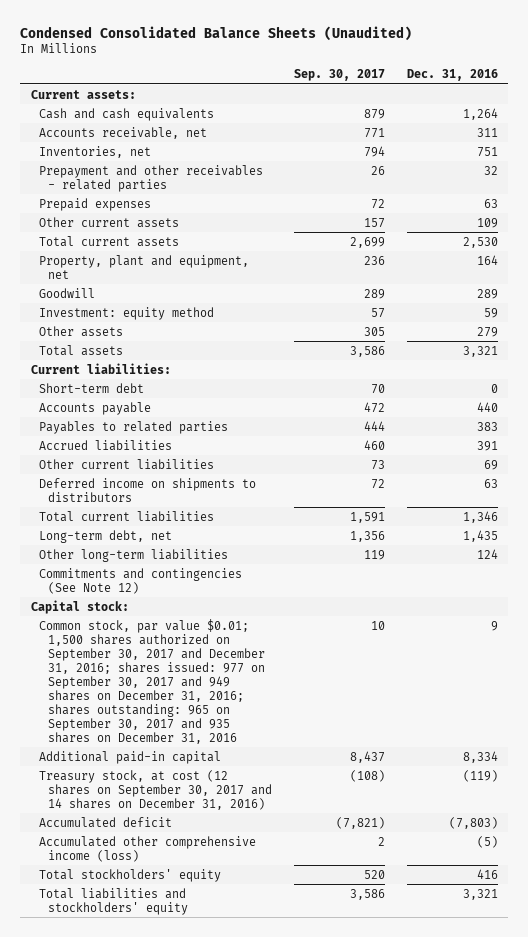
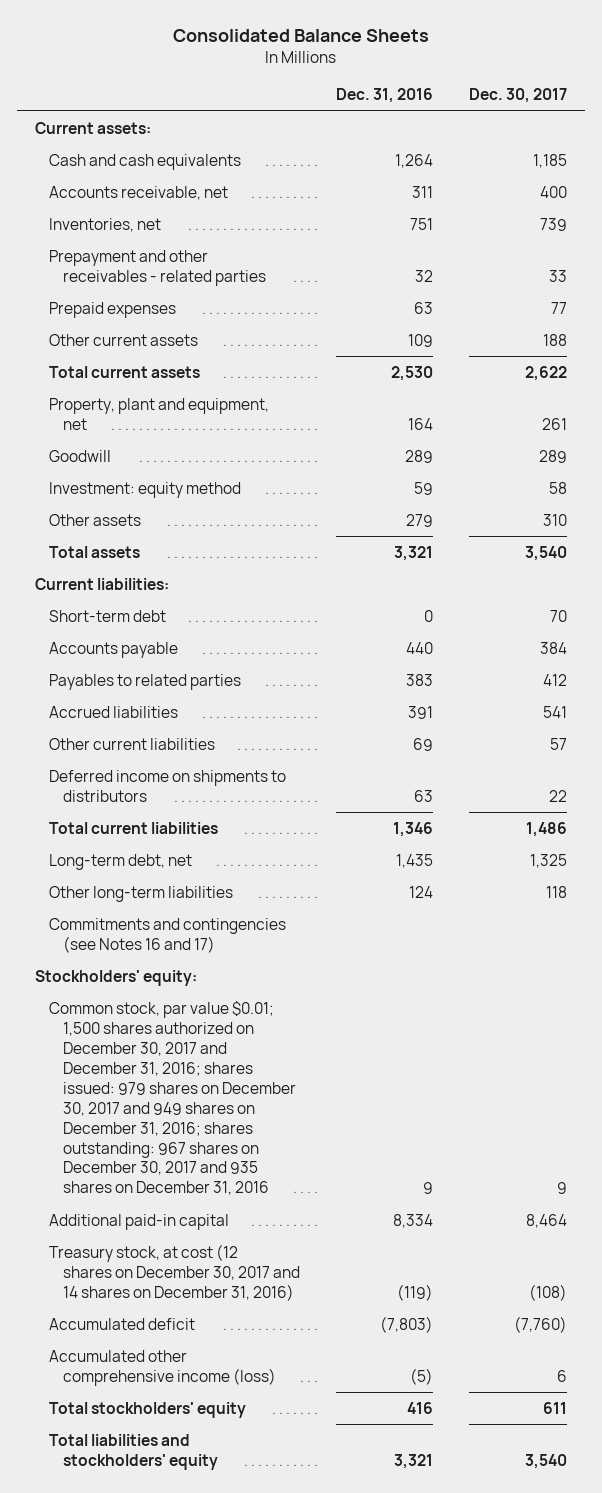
- Condensed Consolidated Balance Sheets (Unaudited)
+ Consolidated Balance Sheets
- | Sep. 30, 2017 | Dec. 31, 2016
+ | Dec. 31, 2016 | Dec. 30, 2017
- Commitments and contingencies (See Note 12)
- Capital stock:
- Common stock, par value $0.01; 1,500 shares authorized on September 30, 2017 and December 31, 2016; shares issued: 977 on September 30, 2017 and 949 shares on December 31, 2016; shares outstanding: 965 on September 30, 2017 and 935 shares on December 31, 2016 | 10 | 9
+ Commitments and contingencies (see Notes 16 and 17)
+ Stockholders' equity:
+ Common stock, par value $0.01; 1,500 shares authorized on December 30, 2017 and December 31, 2016; shares issued: 979 shares on December 30, 2017 and 949 shares on December 31, 2016; shares outstanding: 967 shares on December 30, 2017 and 935 shares on December 31, 2016 | 9 | 9
- Treasury stock, at cost (12 shares on September 30, 2017 and 14 shares on December 31, 2016) | (108) | (119)
+ Treasury stock, at cost (12 shares on December 30, 2017 and 14 shares on December 31, 2016) | (119) | (108)

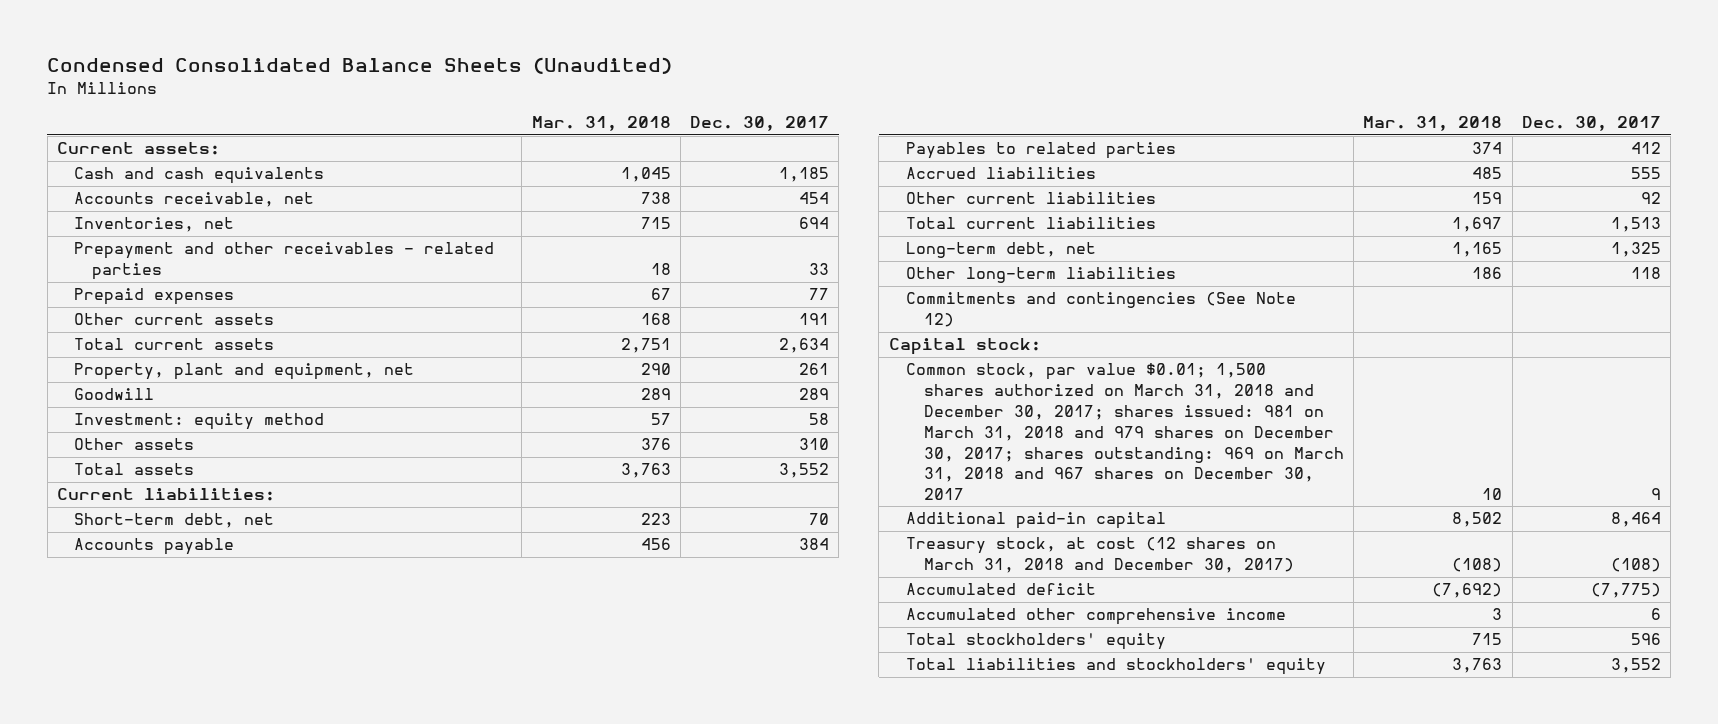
- Consolidated Balance Sheets
+ Condensed Consolidated Balance Sheets (Unaudited)
- | Dec. 31, 2016 | Dec. 30, 2017
+ | Mar. 31, 2018 | Dec. 30, 2017
- Accounts receivable, net | 311 | 400
- Inventories, net | 751 | 739
+ Accounts receivable, net | 738 | 454
+ Inventories, net | 715 | 694
- Other current assets | 109 | 188
- Total current assets | 2,530 | 2,622
+ Other current assets | 168 | 191
+ Total current assets | 2,751 | 2,634
- Total assets | 3,321 | 3,540
+ Total assets | 3,763 | 3,552
- Short-term debt | 0 | 70
+ Short-term debt, net | 223 | 70
- Accrued liabilities | 391 | 541
- Other current liabilities | 69 | 57
- Deferred income on shipments to distributors | 63 | 22
- Total current liabilities | 1,346 | 1,486
+ Accrued liabilities | 485 | 555
+ Other current liabilities | 159 | 92
+ Total current liabilities | 1,697 | 1,513
- Commitments and contingencies (see Notes 16 and 17)
- Stockholders' equity:
- Common stock, par value $0.01; 1,500 shares authorized on December 30, 2017 and December 31, 2016; shares issued: 979 shares on December 30, 2017 and 949 shares on December 31, 2016; shares outstanding: 967 shares on December 30, 2017 and 935 shares on December 31, 2016 | 9 | 9
+ Commitments and contingencies (See Note 12)
+ Capital stock:
+ Common stock, par value $0.01; 1,500 shares authorized on March 31, 2018 and December 30, 2017; shares issued: 981 on March 31, 2018 and 979 shares on December 30, 2017; shares outstanding: 969 on March 31, 2018 and 967 shares on December 30, 2017 | 10 | 9
- Treasury stock, at cost (12 shares on December 30, 2017 and 14 shares on December 31, 2016) | (119) | (108)
- Accumulated deficit | (7,803) | (7,760)
- Accumulated other comprehensive income (loss) | (5) | 6
- Total stockholders' equity | 416 | 611
- Total liabilities and stockholders' equity | 3,321 | 3,540
+ Treasury stock, at cost (12 shares on March 31, 2018 and December 30, 2017) | (108) | (108)
+ Accumulated deficit | (7,692) | (7,775)
+ Accumulated other comprehensive income | 3 | 6
+ Total stockholders' equity | 715 | 596
+ Total liabilities and stockholders' equity | 3,763 | 3,552

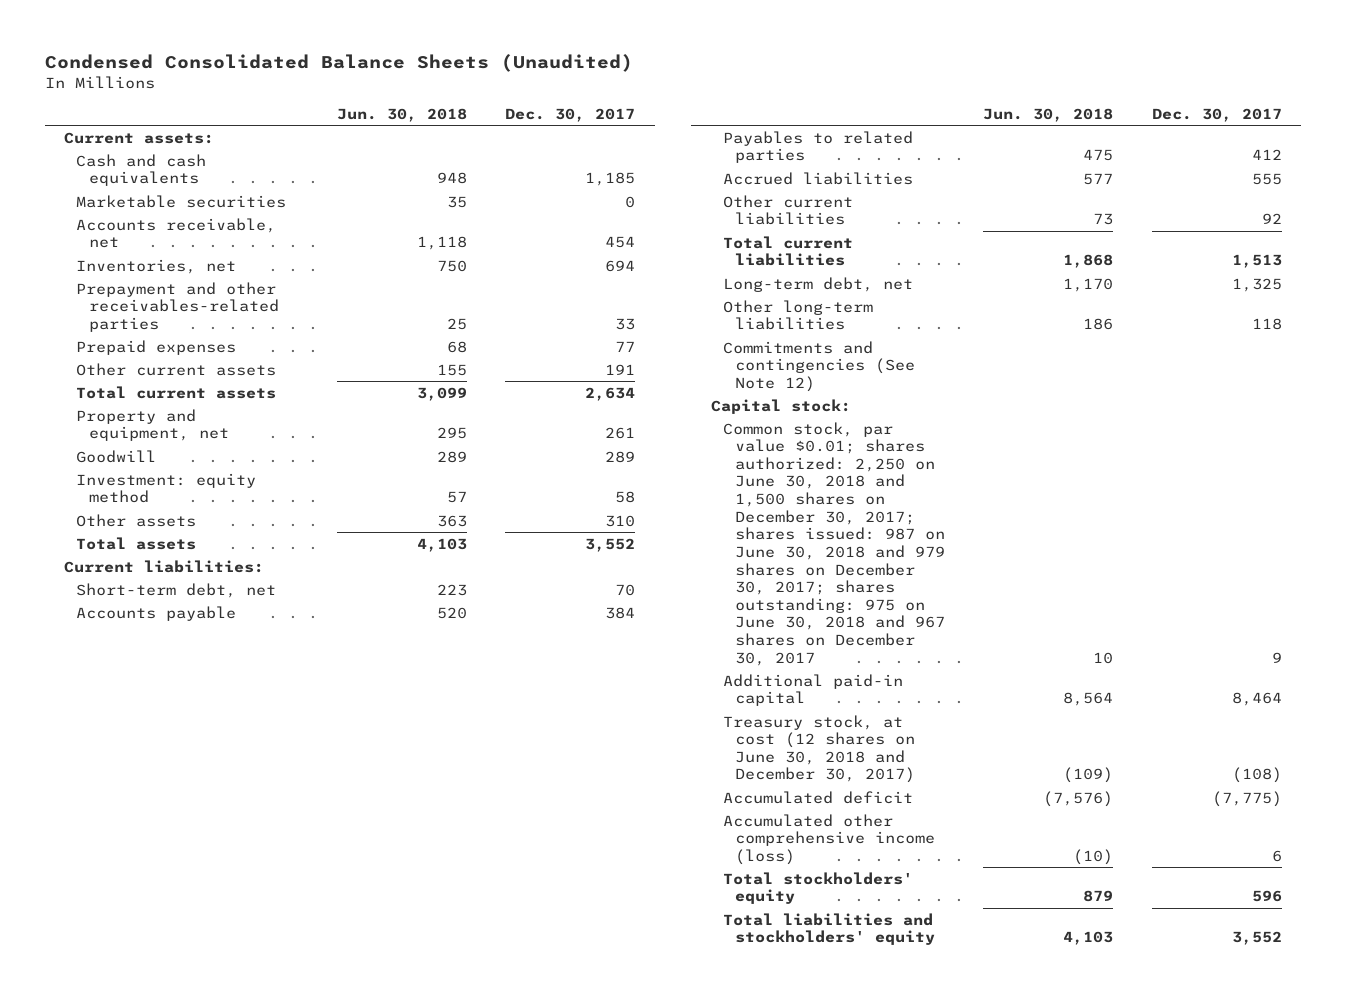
- | Mar. 31, 2018 | Dec. 30, 2017
+ | Jun. 30, 2018 | Dec. 30, 2017
+ Marketable securities | 35 | 0
- Prepayment and other receivables - related parties | 18 | 33
+ Prepayment and other receivables-related parties | 25 | 33
- Property, plant and equipment, net | 290 | 261
+ Property and equipment, net | 295 | 261
- Common stock, par value $0.01; 1,500 shares authorized on March 31, 2018 and December 30, 2017; shares issued: 981 on March 31, 2018 and 979 shares on December 30, 2017; shares outstanding: 969 on March 31, 2018 and 967 shares on December 30, 2017 | 10 | 9
+ Common stock, par value $0.01; shares authorized: 2,250 on June 30, 2018 and 1,500 shares on December 30, 2017; shares issued: 987 on June 30, 2018 and 979 shares on December 30, 2017; shares outstanding: 975 on June 30, 2018 and 967 shares on December 30, 2017 | 10 | 9
- Treasury stock, at cost (12 shares on March 31, 2018 and December 30, 2017) | (108) | (108)
+ Treasury stock, at cost (12 shares on June 30, 2018 and December 30, 2017) | (109) | (108)
- Accumulated other comprehensive income | 3 | 6
+ Accumulated other comprehensive income (loss) | (10) | 6

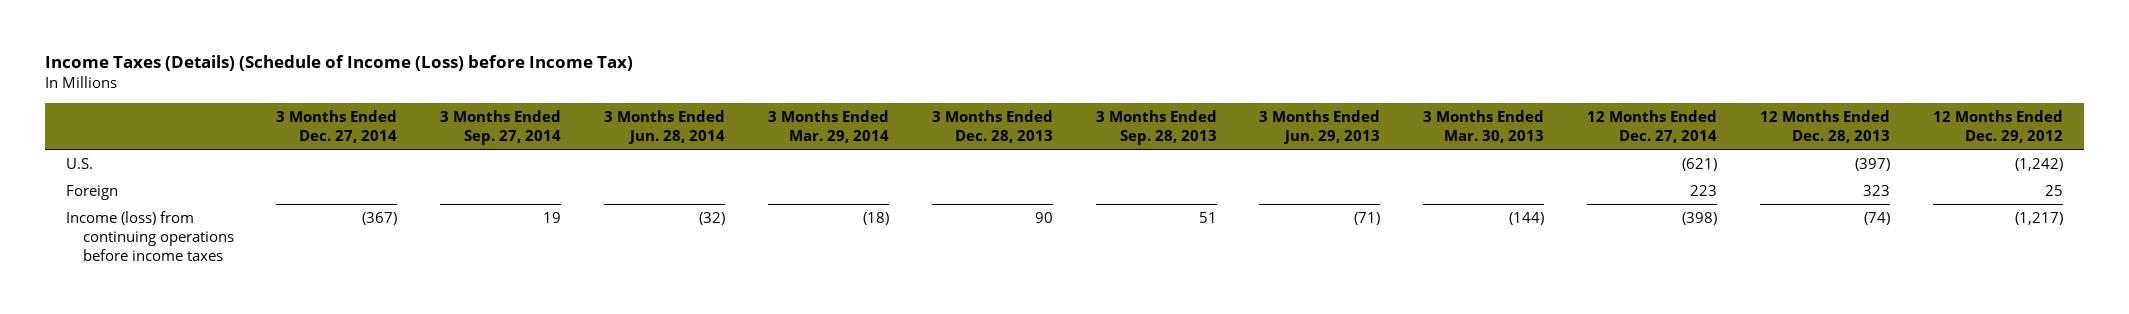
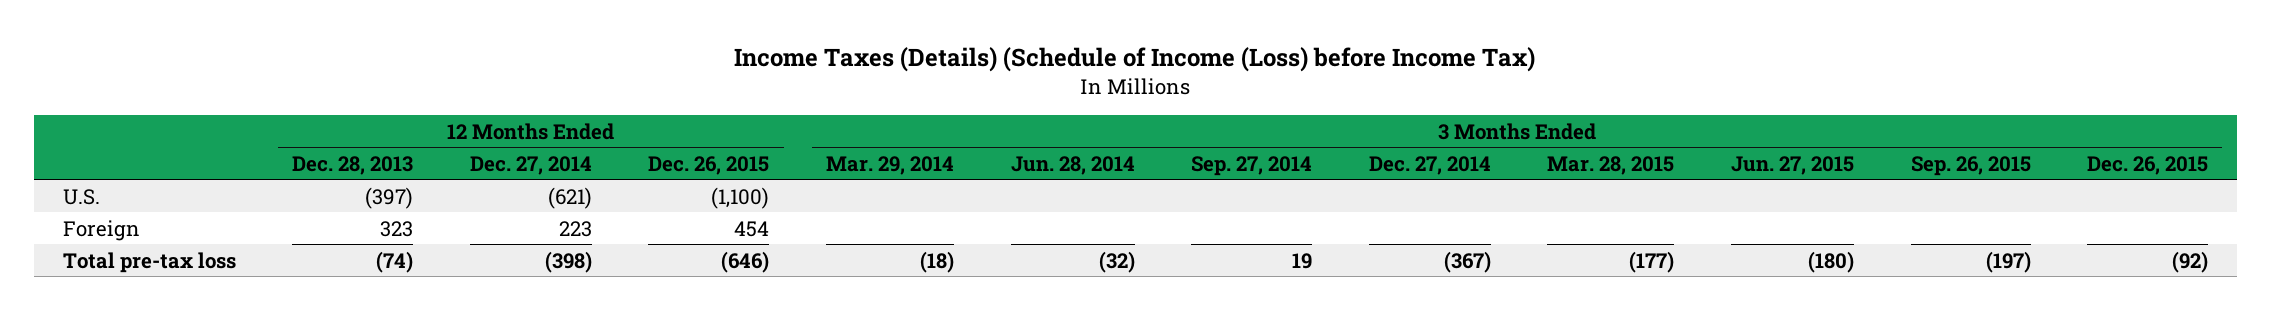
- | 3 Months Ended Dec. 27, 2014 | 3 Months Ended Sep. 27, 2014 | 3 Months Ended Jun. 28, 2014 | 3 Months Ended Mar. 29, 2014 | 3 Months Ended Dec. 28, 2013 | 3 Months Ended Sep. 28, 2013 | 3 Months Ended Jun. 29, 2013 | 3 Months Ended Mar. 30, 2013 | 12 Months Ended Dec. 27, 2014 | 12 Months Ended Dec. 28, 2013 | 12 Months Ended Dec. 29, 2012
+ | 12 Months Ended Dec. 28, 2013 | 12 Months Ended Dec. 27, 2014 | 12 Months Ended Dec. 26, 2015 | 3 Months Ended Mar. 29, 2014 | 3 Months Ended Jun. 28, 2014 | 3 Months Ended Sep. 27, 2014 | 3 Months Ended Dec. 27, 2014 | 3 Months Ended Mar. 28, 2015 | 3 Months Ended Jun. 27, 2015 | 3 Months Ended Sep. 26, 2015 | 3 Months Ended Dec. 26, 2015
- Income (loss) from continuing operations before income taxes | (367) | 19 | (32) | (18) | 90 | 51 | (71) | (144) | (398) | (74) | (1,217)
+ Total pre-tax loss | (74) | (398) | (646) | (18) | (32) | 19 | (367) | (177) | (180) | (197) | (92)

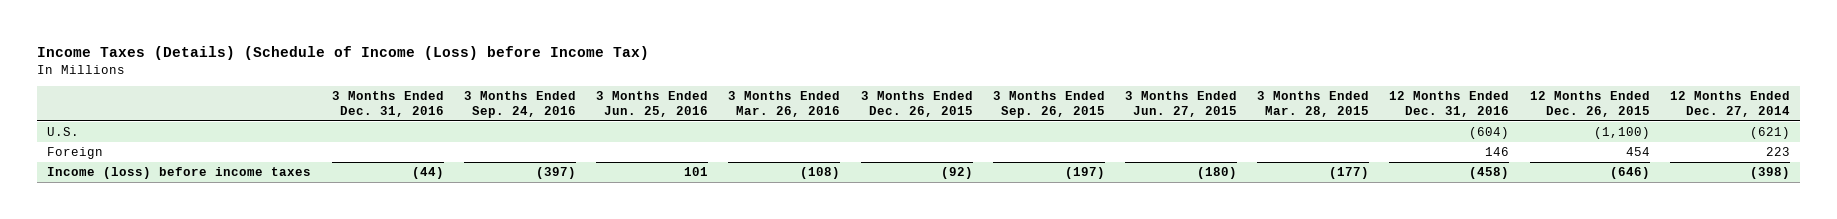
- | 12 Months Ended Dec. 28, 2013 | 12 Months Ended Dec. 27, 2014 | 12 Months Ended Dec. 26, 2015 | 3 Months Ended Mar. 29, 2014 | 3 Months Ended Jun. 28, 2014 | 3 Months Ended Sep. 27, 2014 | 3 Months Ended Dec. 27, 2014 | 3 Months Ended Mar. 28, 2015 | 3 Months Ended Jun. 27, 2015 | 3 Months Ended Sep. 26, 2015 | 3 Months Ended Dec. 26, 2015
+ | 3 Months Ended Dec. 31, 2016 | 3 Months Ended Sep. 24, 2016 | 3 Months Ended Jun. 25, 2016 | 3 Months Ended Mar. 26, 2016 | 3 Months Ended Dec. 26, 2015 | 3 Months Ended Sep. 26, 2015 | 3 Months Ended Jun. 27, 2015 | 3 Months Ended Mar. 28, 2015 | 12 Months Ended Dec. 31, 2016 | 12 Months Ended Dec. 26, 2015 | 12 Months Ended Dec. 27, 2014
- Total pre-tax loss | (74) | (398) | (646) | (18) | (32) | 19 | (367) | (177) | (180) | (197) | (92)
+ Income (loss) before income taxes | (44) | (397) | 101 | (108) | (92) | (197) | (180) | (177) | (458) | (646) | (398)

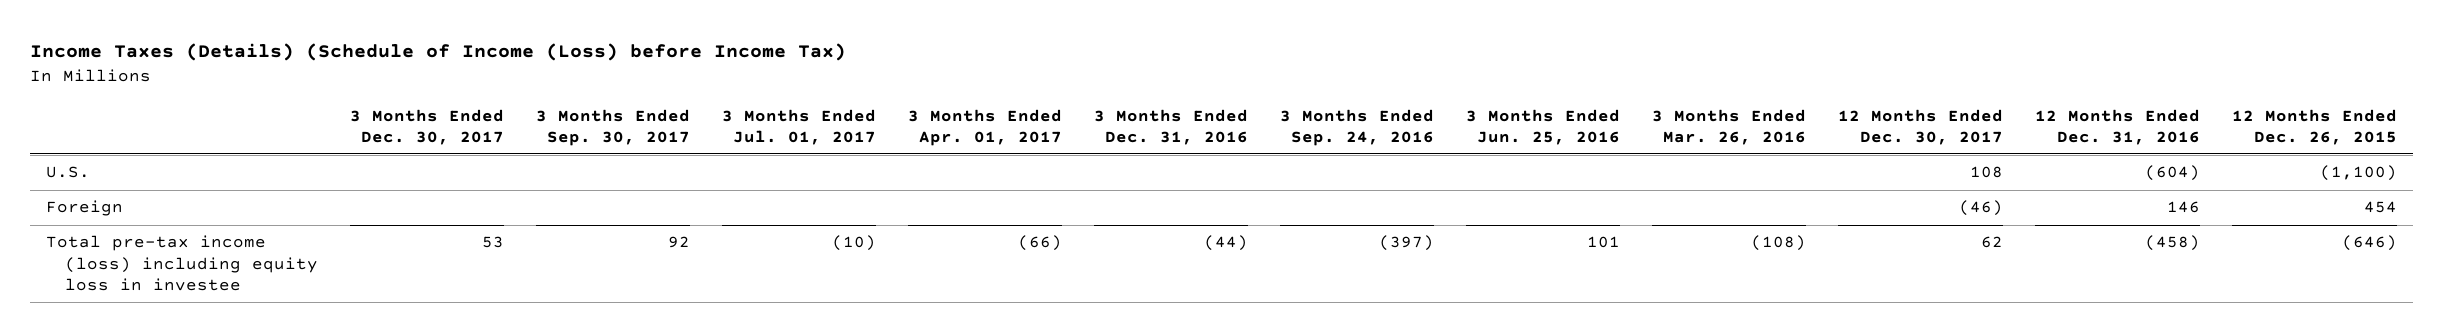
- | 3 Months Ended Dec. 31, 2016 | 3 Months Ended Sep. 24, 2016 | 3 Months Ended Jun. 25, 2016 | 3 Months Ended Mar. 26, 2016 | 3 Months Ended Dec. 26, 2015 | 3 Months Ended Sep. 26, 2015 | 3 Months Ended Jun. 27, 2015 | 3 Months Ended Mar. 28, 2015 | 12 Months Ended Dec. 31, 2016 | 12 Months Ended Dec. 26, 2015 | 12 Months Ended Dec. 27, 2014
+ | 3 Months Ended Dec. 30, 2017 | 3 Months Ended Sep. 30, 2017 | 3 Months Ended Jul. 01, 2017 | 3 Months Ended Apr. 01, 2017 | 3 Months Ended Dec. 31, 2016 | 3 Months Ended Sep. 24, 2016 | 3 Months Ended Jun. 25, 2016 | 3 Months Ended Mar. 26, 2016 | 12 Months Ended Dec. 30, 2017 | 12 Months Ended Dec. 31, 2016 | 12 Months Ended Dec. 26, 2015
- Income (loss) before income taxes | (44) | (397) | 101 | (108) | (92) | (197) | (180) | (177) | (458) | (646) | (398)
+ Total pre-tax income (loss) including equity loss in investee | 53 | 92 | (10) | (66) | (44) | (397) | 101 | (108) | 62 | (458) | (646)

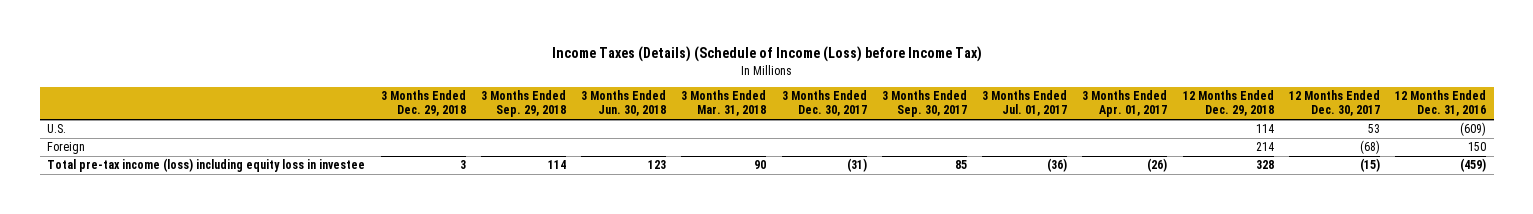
- | 3 Months Ended Dec. 30, 2017 | 3 Months Ended Sep. 30, 2017 | 3 Months Ended Jul. 01, 2017 | 3 Months Ended Apr. 01, 2017 | 3 Months Ended Dec. 31, 2016 | 3 Months Ended Sep. 24, 2016 | 3 Months Ended Jun. 25, 2016 | 3 Months Ended Mar. 26, 2016 | 12 Months Ended Dec. 30, 2017 | 12 Months Ended Dec. 31, 2016 | 12 Months Ended Dec. 26, 2015
+ | 3 Months Ended Dec. 29, 2018 | 3 Months Ended Sep. 29, 2018 | 3 Months Ended Jun. 30, 2018 | 3 Months Ended Mar. 31, 2018 | 3 Months Ended Dec. 30, 2017 | 3 Months Ended Sep. 30, 2017 | 3 Months Ended Jul. 01, 2017 | 3 Months Ended Apr. 01, 2017 | 12 Months Ended Dec. 29, 2018 | 12 Months Ended Dec. 30, 2017 | 12 Months Ended Dec. 31, 2016
- U.S. | | | | | | | | | 108 | (604) | (1,100)
- Foreign | | | | | | | | | (46) | 146 | 454
- Total pre-tax income (loss) including equity loss in investee | 53 | 92 | (10) | (66) | (44) | (397) | 101 | (108) | 62 | (458) | (646)
+ U.S. | | | | | | | | | 114 | 53 | (609)
+ Foreign | | | | | | | | | 214 | (68) | 150
+ Total pre-tax income (loss) including equity loss in investee | 3 | 114 | 123 | 90 | (31) | 85 | (36) | (26) | 328 | (15) | (459)

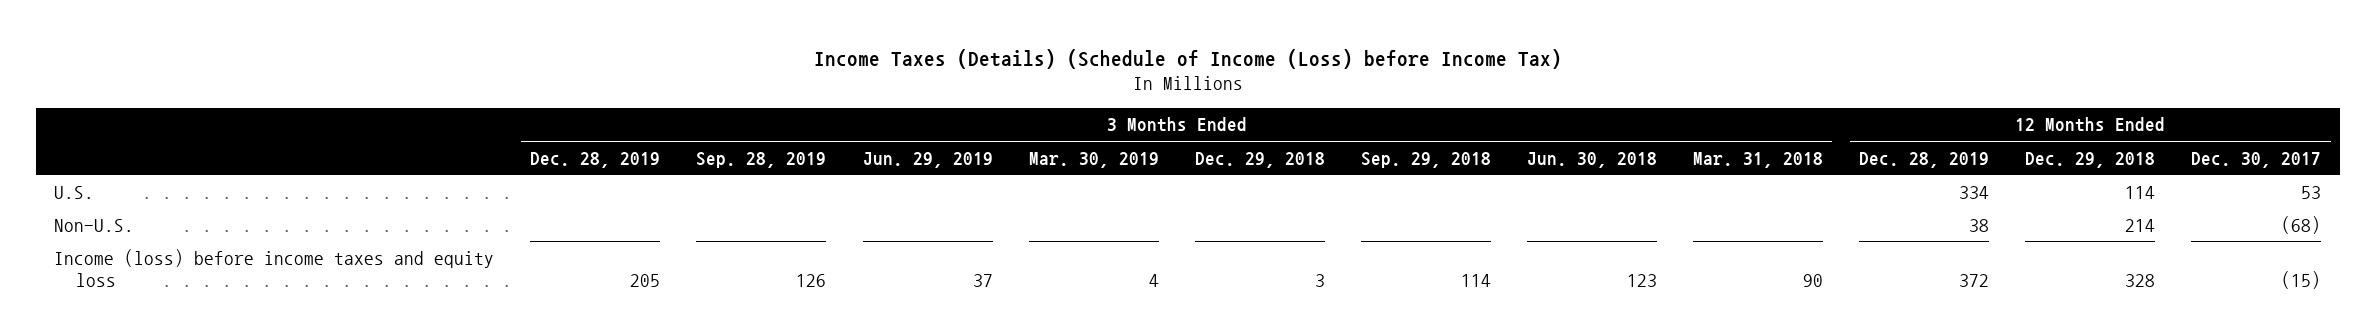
- | 3 Months Ended Dec. 29, 2018 | 3 Months Ended Sep. 29, 2018 | 3 Months Ended Jun. 30, 2018 | 3 Months Ended Mar. 31, 2018 | 3 Months Ended Dec. 30, 2017 | 3 Months Ended Sep. 30, 2017 | 3 Months Ended Jul. 01, 2017 | 3 Months Ended Apr. 01, 2017 | 12 Months Ended Dec. 29, 2018 | 12 Months Ended Dec. 30, 2017 | 12 Months Ended Dec. 31, 2016
+ | 3 Months Ended Dec. 28, 2019 | 3 Months Ended Sep. 28, 2019 | 3 Months Ended Jun. 29, 2019 | 3 Months Ended Mar. 30, 2019 | 3 Months Ended Dec. 29, 2018 | 3 Months Ended Sep. 29, 2018 | 3 Months Ended Jun. 30, 2018 | 3 Months Ended Mar. 31, 2018 | 12 Months Ended Dec. 28, 2019 | 12 Months Ended Dec. 29, 2018 | 12 Months Ended Dec. 30, 2017
- Foreign | | | | | | | | | 214 | (68) | 150
- Total pre-tax income (loss) including equity loss in investee | 3 | 114 | 123 | 90 | (31) | 85 | (36) | (26) | 328 | (15) | (459)
+ Non-U.S. | | | | | | | | | 38 | 214 | (68)
+ Income (loss) before income taxes and equity loss | 205 | 126 | 37 | 4 | 3 | 114 | 123 | 90 | 372 | 328 | (15)

